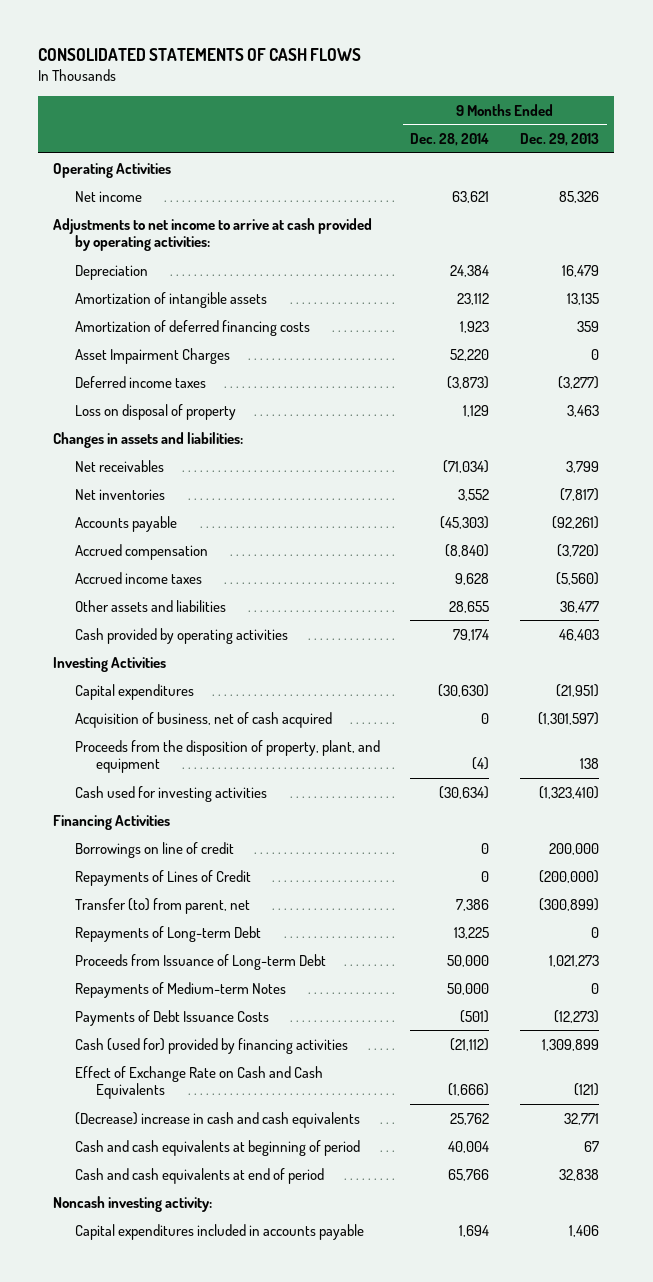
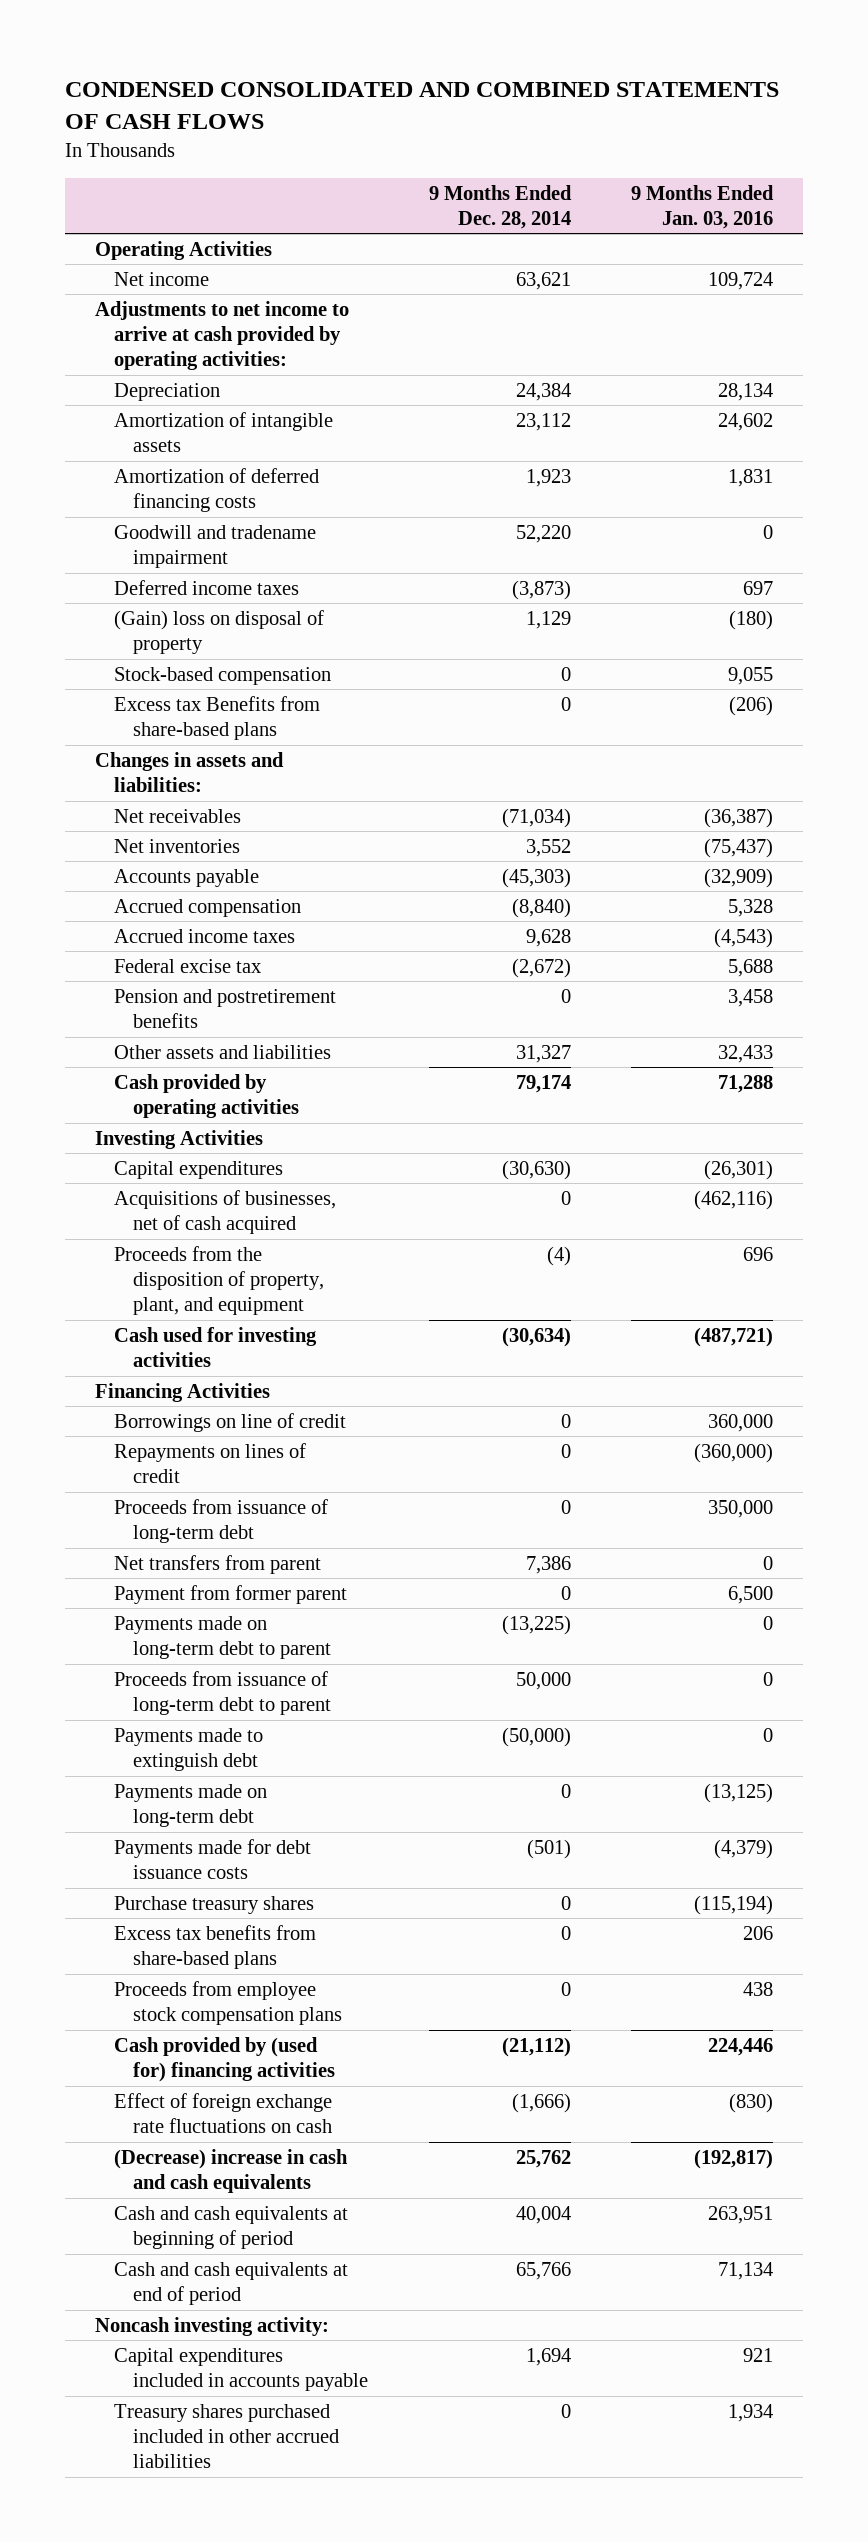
- CONSOLIDATED STATEMENTS OF CASH FLOWS
+ CONDENSED CONSOLIDATED AND COMBINED STATEMENTS OF CASH FLOWS
- | 9 Months Ended Dec. 28, 2014 | 9 Months Ended Dec. 29, 2013
+ | 9 Months Ended Dec. 28, 2014 | 9 Months Ended Jan. 03, 2016
- Asset Impairment Charges | 52,220 | 0
+ Goodwill and tradename impairment | 52,220 | 0
- Loss on disposal of property | 1,129 | 3,463
+ (Gain) loss on disposal of property | 1,129 | (180)
+ Stock-based compensation | 0 | 9,055
+ Excess tax Benefits from share-based plans | 0 | (206)
- Other assets and liabilities | 28,655 | 36,477
+ Federal excise tax | (2,672) | 5,688
+ Pension and postretirement benefits | 0 | 3,458
+ Other assets and liabilities | 31,327 | 32,433
- Acquisition of business, net of cash acquired | 0 | (1,301,597)
+ Acquisitions of businesses, net of cash acquired | 0 | (462,116)
- Repayments of Lines of Credit | 0 | (200,000)
- Transfer (to) from parent, net | 7,386 | (300,899)
- Repayments of Long-term Debt | 13,225 | 0
- Proceeds from Issuance of Long-term Debt | 50,000 | 1,021,273
- Repayments of Medium-term Notes | 50,000 | 0
- Payments of Debt Issuance Costs | (501) | (12,273)
- Cash (used for) provided by financing activities | (21,112) | 1,309,899
- Effect of Exchange Rate on Cash and Cash Equivalents | (1,666) | (121)
+ Repayments on lines of credit | 0 | (360,000)
+ Proceeds from issuance of long-term debt | 0 | 350,000
+ Net transfers from parent | 7,386 | 0
+ Payment from former parent | 0 | 6,500
+ Payments made on long-term debt to parent | (13,225) | 0
+ Proceeds from issuance of long-term debt to parent | 50,000 | 0
+ Payments made to extinguish debt | (50,000) | 0
+ Payments made on long-term debt | 0 | (13,125)
+ Payments made for debt issuance costs | (501) | (4,379)
+ Purchase treasury shares | 0 | (115,194)
+ Excess tax benefits from share-based plans | 0 | 206
+ Proceeds from employee stock compensation plans | 0 | 438
+ Cash provided by (used for) financing activities | (21,112) | 224,446
+ Effect of foreign exchange rate fluctuations on cash | (1,666) | (830)
+ Treasury shares purchased included in other accrued liabilities | 0 | 1,934

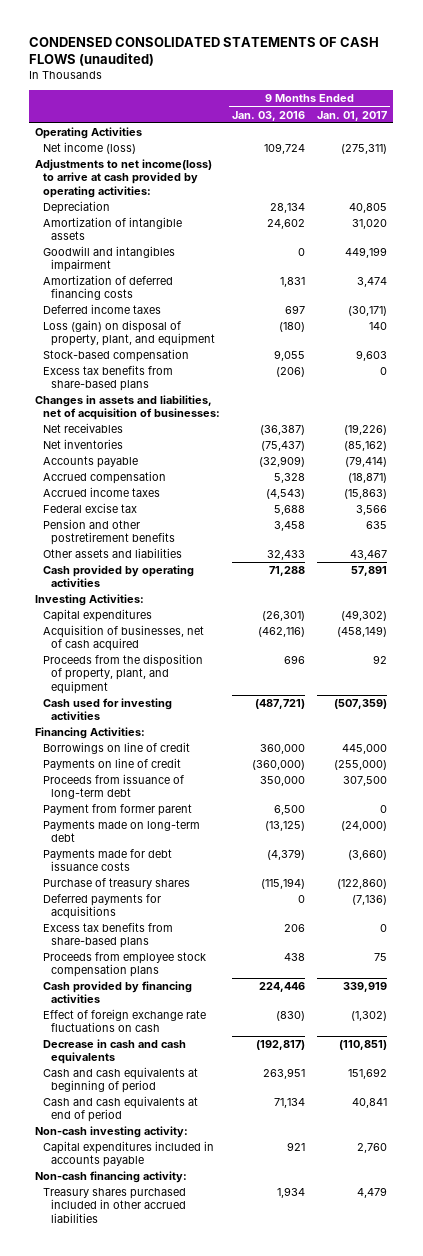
- CONDENSED CONSOLIDATED AND COMBINED STATEMENTS OF CASH FLOWS
+ CONDENSED CONSOLIDATED STATEMENTS OF CASH FLOWS (unaudited)
- | 9 Months Ended Dec. 28, 2014 | 9 Months Ended Jan. 03, 2016
+ | 9 Months Ended Jan. 03, 2016 | 9 Months Ended Jan. 01, 2017
- Net income | 63,621 | 109,724
- Adjustments to net income to arrive at cash provided by operating activities:
+ Net income (loss) | 109,724 | (275,311)
+ Adjustments to net income(loss) to arrive at cash provided by operating activities:
+ Goodwill and intangibles impairment | 0 | 449,199
- Goodwill and tradename impairment | 52,220 | 0
- (Gain) loss on disposal of property | 1,129 | (180)
+ Loss (gain) on disposal of property, plant, and equipment | (180) | 140
- Excess tax Benefits from share-based plans | 0 | (206)
- Changes in assets and liabilities:
+ Excess tax benefits from share-based plans | (206) | 0
+ Changes in assets and liabilities, net of acquisition of businesses:
- Pension and postretirement benefits | 0 | 3,458
+ Pension and other postretirement benefits | 3,458 | 635
- Investing Activities
+ Investing Activities:
- Acquisitions of businesses, net of cash acquired | 0 | (462,116)
+ Acquisition of businesses, net of cash acquired | (462,116) | (458,149)
- Financing Activities
+ Financing Activities:
- Repayments on lines of credit | 0 | (360,000)
+ Payments on line of credit | (360,000) | (255,000)
- Net transfers from parent | 7,386 | 0
- Payments made on long-term debt to parent | (13,225) | 0
- Proceeds from issuance of long-term debt to parent | 50,000 | 0
- Payments made to extinguish debt | (50,000) | 0
- Purchase treasury shares | 0 | (115,194)
+ Purchase of treasury shares | (115,194) | (122,860)
+ Deferred payments for acquisitions | 0 | (7,136)
- Cash provided by (used for) financing activities | (21,112) | 224,446
+ Cash provided by financing activities | 224,446 | 339,919
- (Decrease) increase in cash and cash equivalents | 25,762 | (192,817)
+ Decrease in cash and cash equivalents | (192,817) | (110,851)
- Noncash investing activity:
+ Non-cash investing activity:
+ Non-cash financing activity:

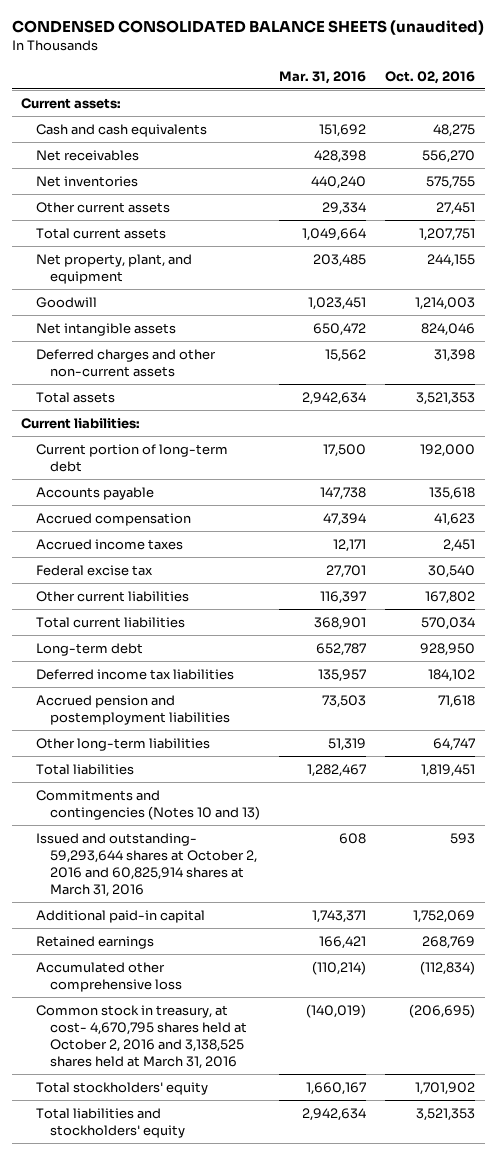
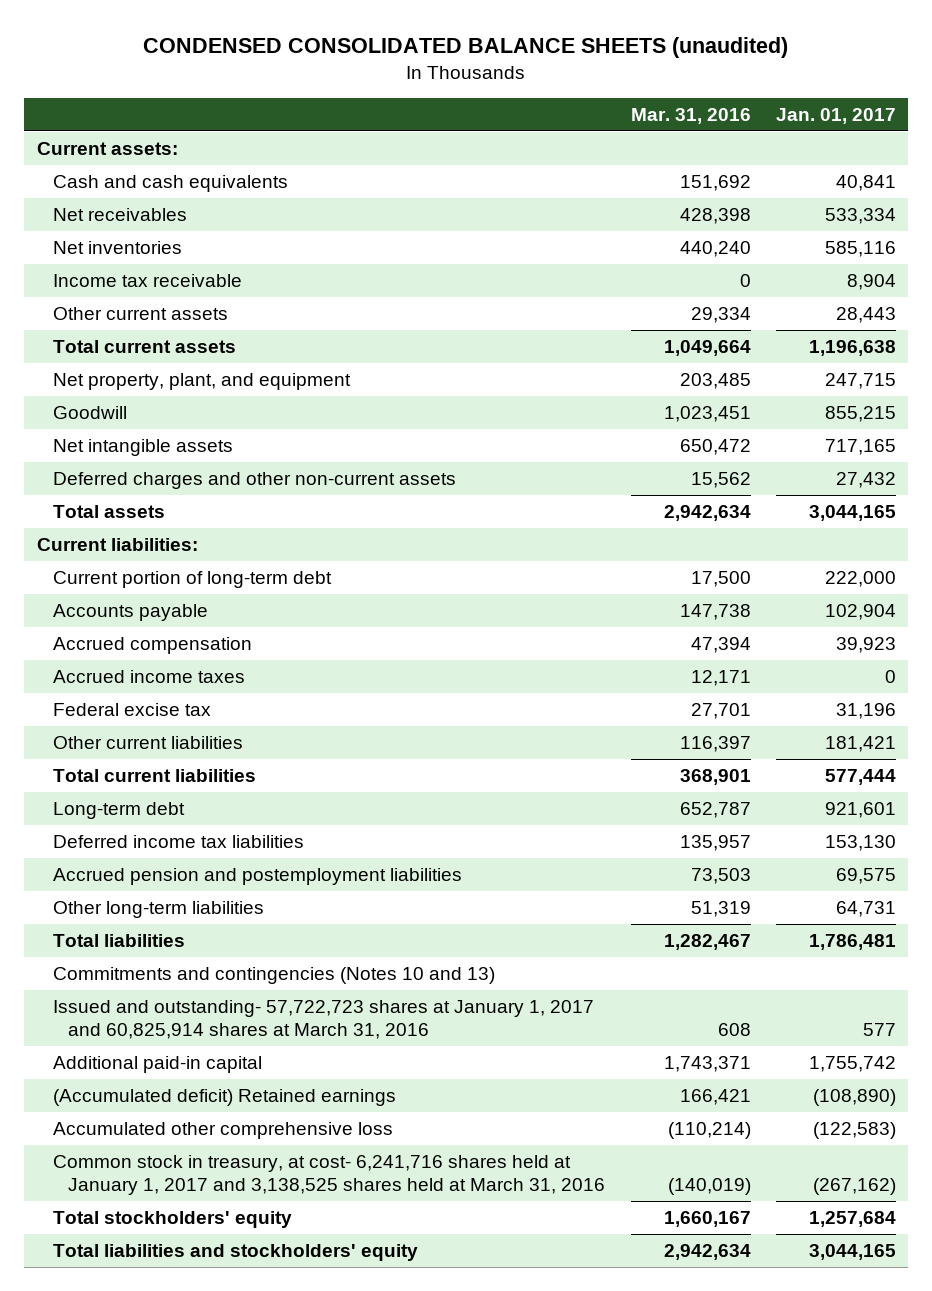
- | Mar. 31, 2016 | Oct. 02, 2016
+ | Mar. 31, 2016 | Jan. 01, 2017
+ Income tax receivable | 0 | 8,904
- Issued and outstanding- 59,293,644 shares at October 2, 2016 and 60,825,914 shares at March 31, 2016 | 608 | 593
+ Issued and outstanding- 57,722,723 shares at January 1, 2017 and 60,825,914 shares at March 31, 2016 | 608 | 577
- Retained earnings | 166,421 | 268,769
+ (Accumulated deficit) Retained earnings | 166,421 | (108,890)
- Common stock in treasury, at cost- 4,670,795 shares held at October 2, 2016 and 3,138,525 shares held at March 31, 2016 | (140,019) | (206,695)
+ Common stock in treasury, at cost- 6,241,716 shares held at January 1, 2017 and 3,138,525 shares held at March 31, 2016 | (140,019) | (267,162)

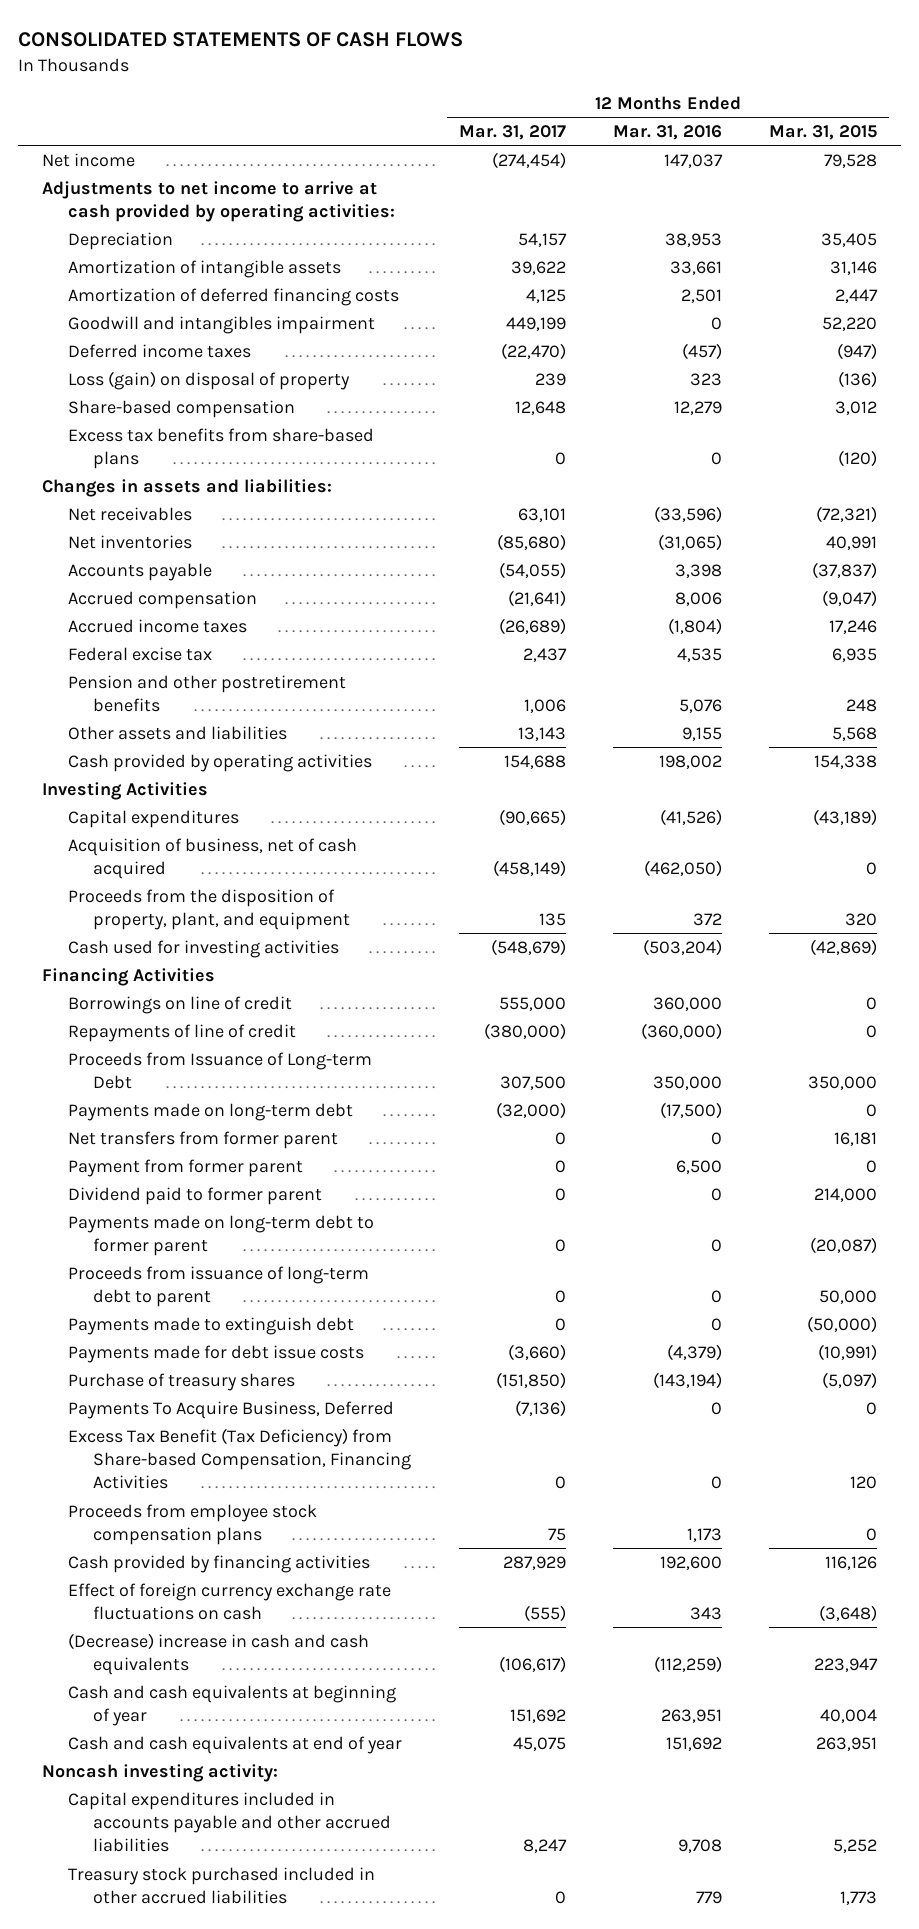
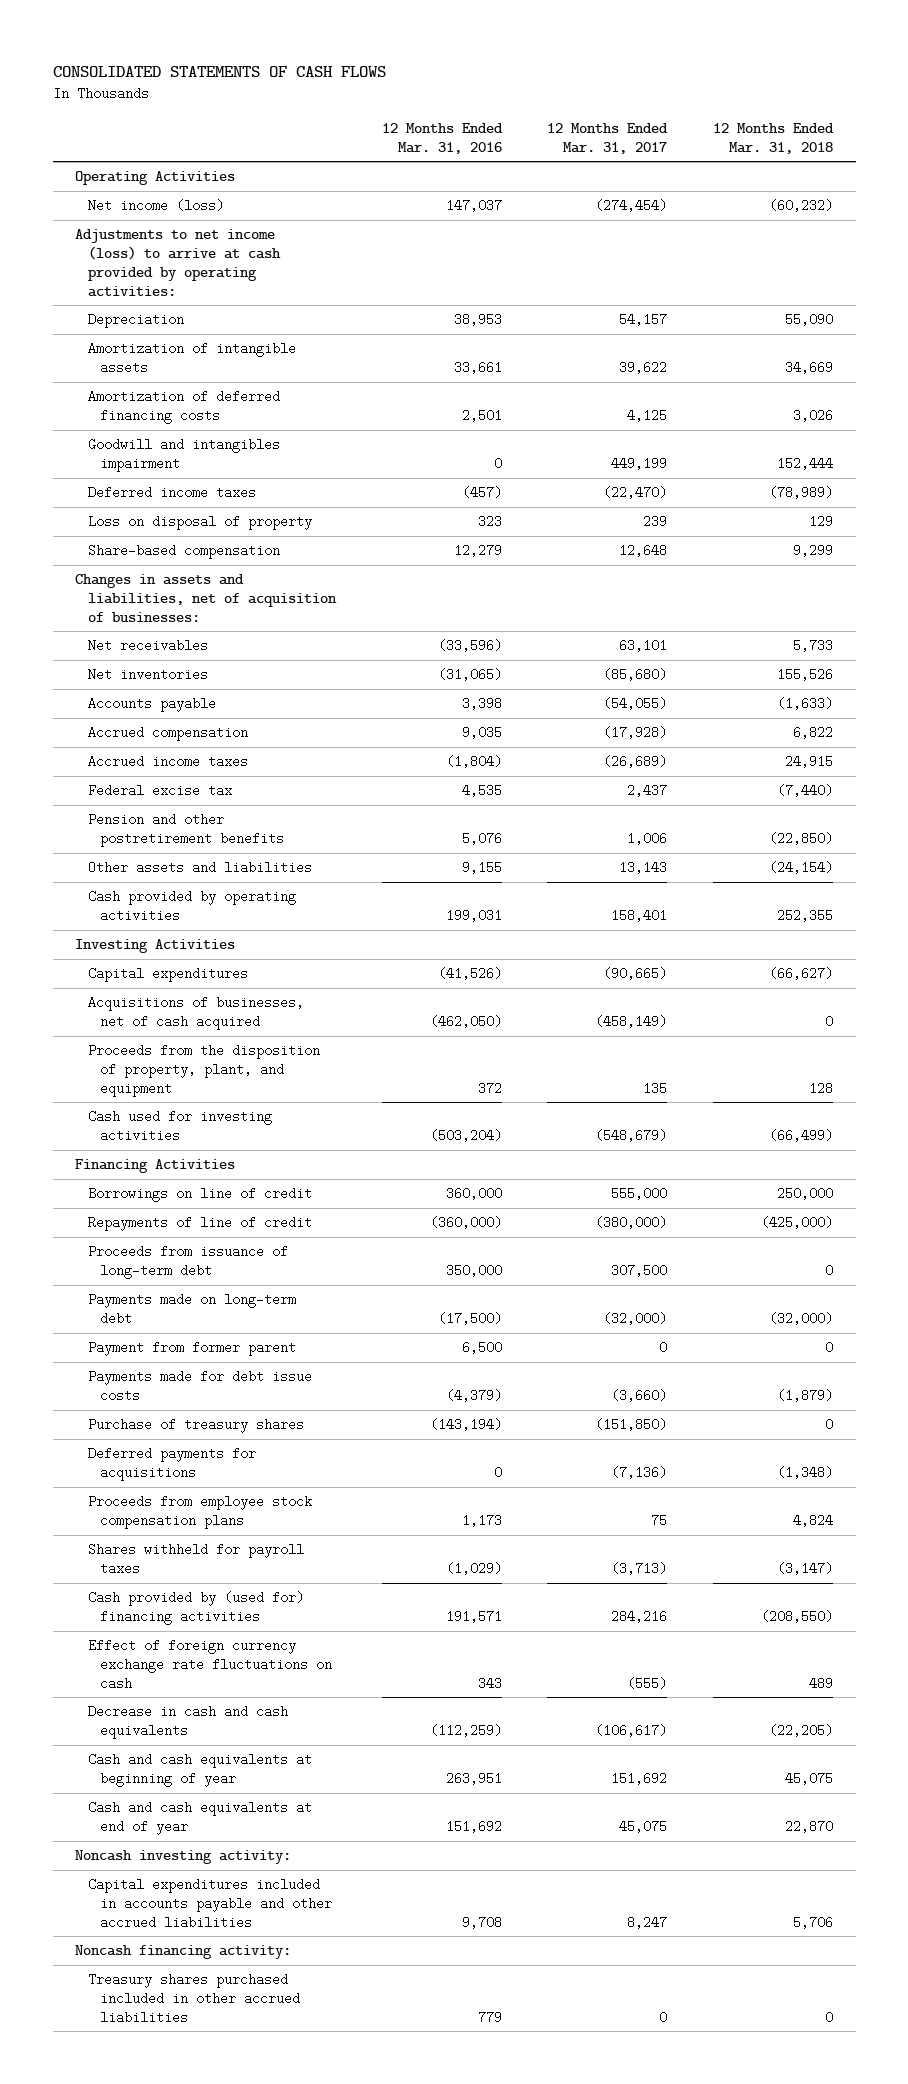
- | 12 Months Ended Mar. 31, 2017 | 12 Months Ended Mar. 31, 2016 | 12 Months Ended Mar. 31, 2015
+ | 12 Months Ended Mar. 31, 2016 | 12 Months Ended Mar. 31, 2017 | 12 Months Ended Mar. 31, 2018
- Net income | (274,454) | 147,037 | 79,528
- Adjustments to net income to arrive at cash provided by operating activities:
+ Operating Activities
+ Net income (loss) | 147,037 | (274,454) | (60,232)
+ Adjustments to net income (loss) to arrive at cash provided by operating activities:
- Loss (gain) on disposal of property | 239 | 323 | (136)
+ Loss on disposal of property | 323 | 239 | 129
- Excess tax benefits from share-based plans | 0 | 0 | (120)
- Changes in assets and liabilities:
+ Changes in assets and liabilities, net of acquisition of businesses:
- Accrued compensation | (21,641) | 8,006 | (9,047)
+ Accrued compensation | 9,035 | (17,928) | 6,822
- Cash provided by operating activities | 154,688 | 198,002 | 154,338
+ Cash provided by operating activities | 199,031 | 158,401 | 252,355
- Acquisition of business, net of cash acquired | (458,149) | (462,050) | 0
+ Acquisitions of businesses, net of cash acquired | (462,050) | (458,149) | 0
- Proceeds from Issuance of Long-term Debt | 307,500 | 350,000 | 350,000
+ Proceeds from issuance of long-term debt | 350,000 | 307,500 | 0
- Net transfers from former parent | 0 | 0 | 16,181
- Dividend paid to former parent | 0 | 0 | 214,000
- Payments made on long-term debt to former parent | 0 | 0 | (20,087)
- Proceeds from issuance of long-term debt to parent | 0 | 0 | 50,000
- Payments made to extinguish debt | 0 | 0 | (50,000)
- Payments To Acquire Business, Deferred | (7,136) | 0 | 0
- Excess Tax Benefit (Tax Deficiency) from Share-based Compensation, Financing Activities | 0 | 0 | 120
+ Deferred payments for acquisitions | 0 | (7,136) | (1,348)
- Cash provided by financing activities | 287,929 | 192,600 | 116,126
+ Shares withheld for payroll taxes | (1,029) | (3,713) | (3,147)
+ Cash provided by (used for) financing activities | 191,571 | 284,216 | (208,550)
- (Decrease) increase in cash and cash equivalents | (106,617) | (112,259) | 223,947
+ Decrease in cash and cash equivalents | (112,259) | (106,617) | (22,205)
- Treasury stock purchased included in other accrued liabilities | 0 | 779 | 1,773
+ Noncash financing activity:
+ Treasury shares purchased included in other accrued liabilities | 779 | 0 | 0

